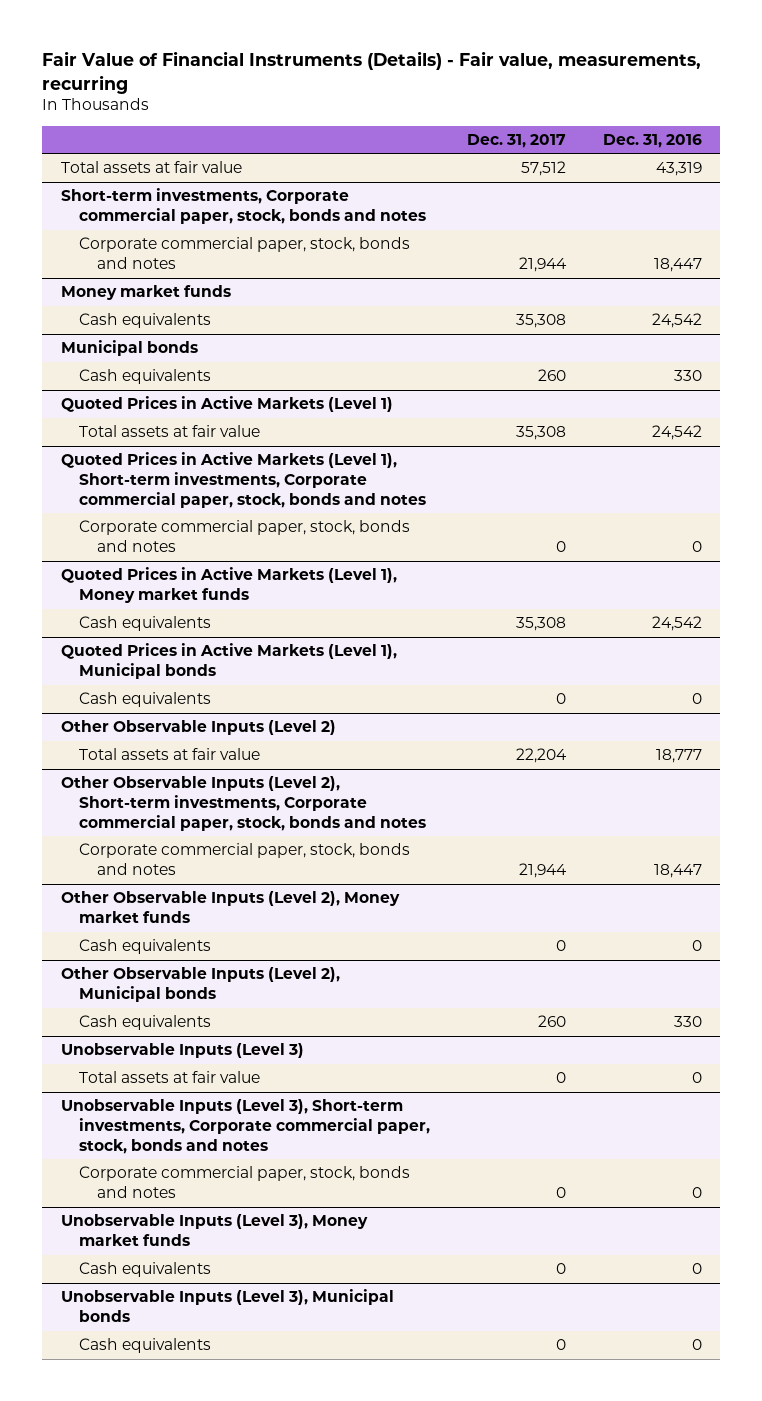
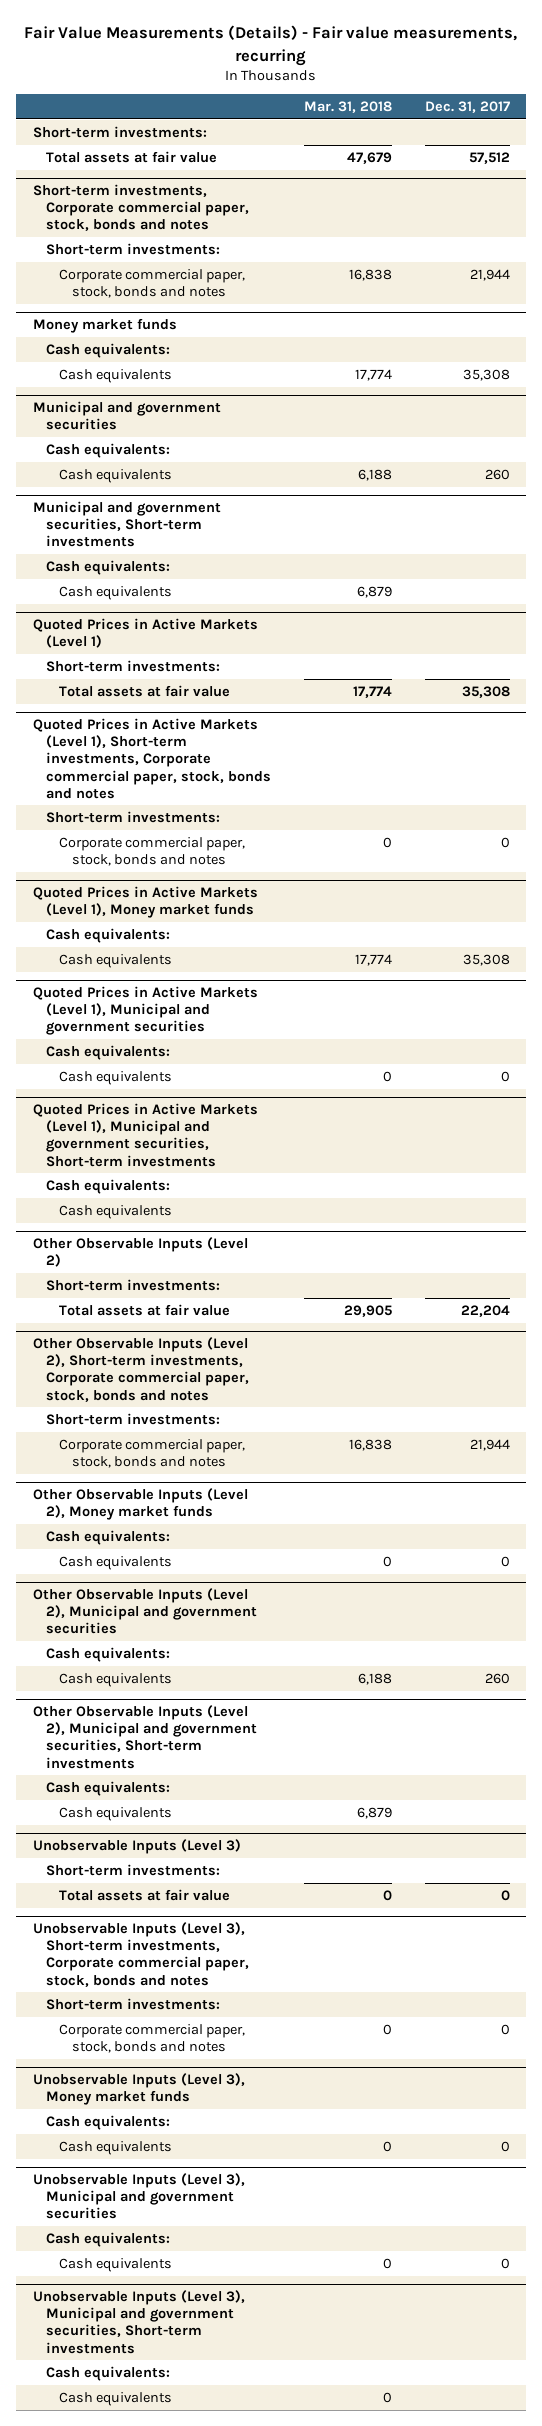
- Fair Value of Financial Instruments (Details) - Fair value, measurements, recurring
+ Fair Value Measurements (Details) - Fair value measurements, recurring
- | Dec. 31, 2017 | Dec. 31, 2016
+ | Mar. 31, 2018 | Dec. 31, 2017
+ Short-term investments:
@ Short-term investments, Corporate commercial paper, stock, bonds and notes
+ Short-term investments:
@ Money market funds
+ Cash equivalents:
- Municipal bonds
+ Municipal and government securities
+ Cash equivalents:
+ Municipal and government securities, Short-term investments
+ Cash equivalents:
+ Cash equivalents | 6,879 |
@ Quoted Prices in Active Markets (Level 1)
+ Short-term investments:
@ Quoted Prices in Active Markets (Level 1), Short-term investments, Corporate commercial paper, stock, bonds and notes
+ Short-term investments:
@ Quoted Prices in Active Markets (Level 1), Money market funds
+ Cash equivalents:
- Quoted Prices in Active Markets (Level 1), Municipal bonds
+ Quoted Prices in Active Markets (Level 1), Municipal and government securities
+ Cash equivalents:
+ Quoted Prices in Active Markets (Level 1), Municipal and government securities, Short-term investments
+ Cash equivalents:
+ Cash equivalents
@ Other Observable Inputs (Level 2)
+ Short-term investments:
@ Other Observable Inputs (Level 2), Short-term investments, Corporate commercial paper, stock, bonds and notes
+ Short-term investments:
@ Other Observable Inputs (Level 2), Money market funds
+ Cash equivalents:
- Other Observable Inputs (Level 2), Municipal bonds
+ Other Observable Inputs (Level 2), Municipal and government securities
+ Cash equivalents:
+ Other Observable Inputs (Level 2), Municipal and government securities, Short-term investments
+ Cash equivalents:
+ Cash equivalents | 6,879 |
@ Unobservable Inputs (Level 3)
+ Short-term investments:
@ Unobservable Inputs (Level 3), Short-term investments, Corporate commercial paper, stock, bonds and notes
+ Short-term investments:
@ Unobservable Inputs (Level 3), Money market funds
+ Cash equivalents:
- Unobservable Inputs (Level 3), Municipal bonds
+ Unobservable Inputs (Level 3), Municipal and government securities
+ Cash equivalents:
+ Unobservable Inputs (Level 3), Municipal and government securities, Short-term investments
+ Cash equivalents:
+ Cash equivalents | 0 |

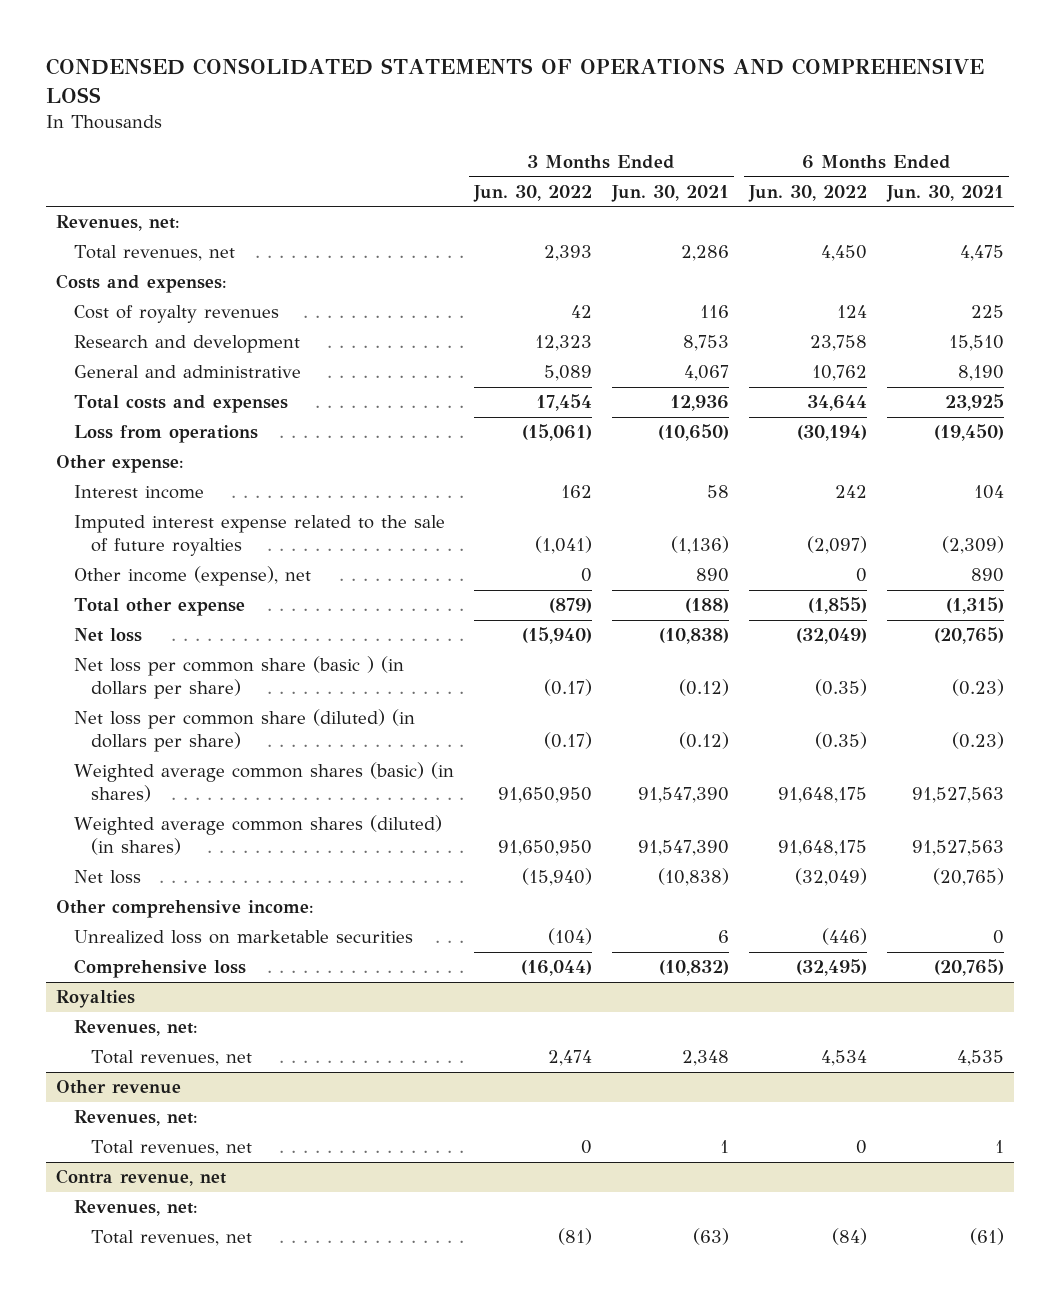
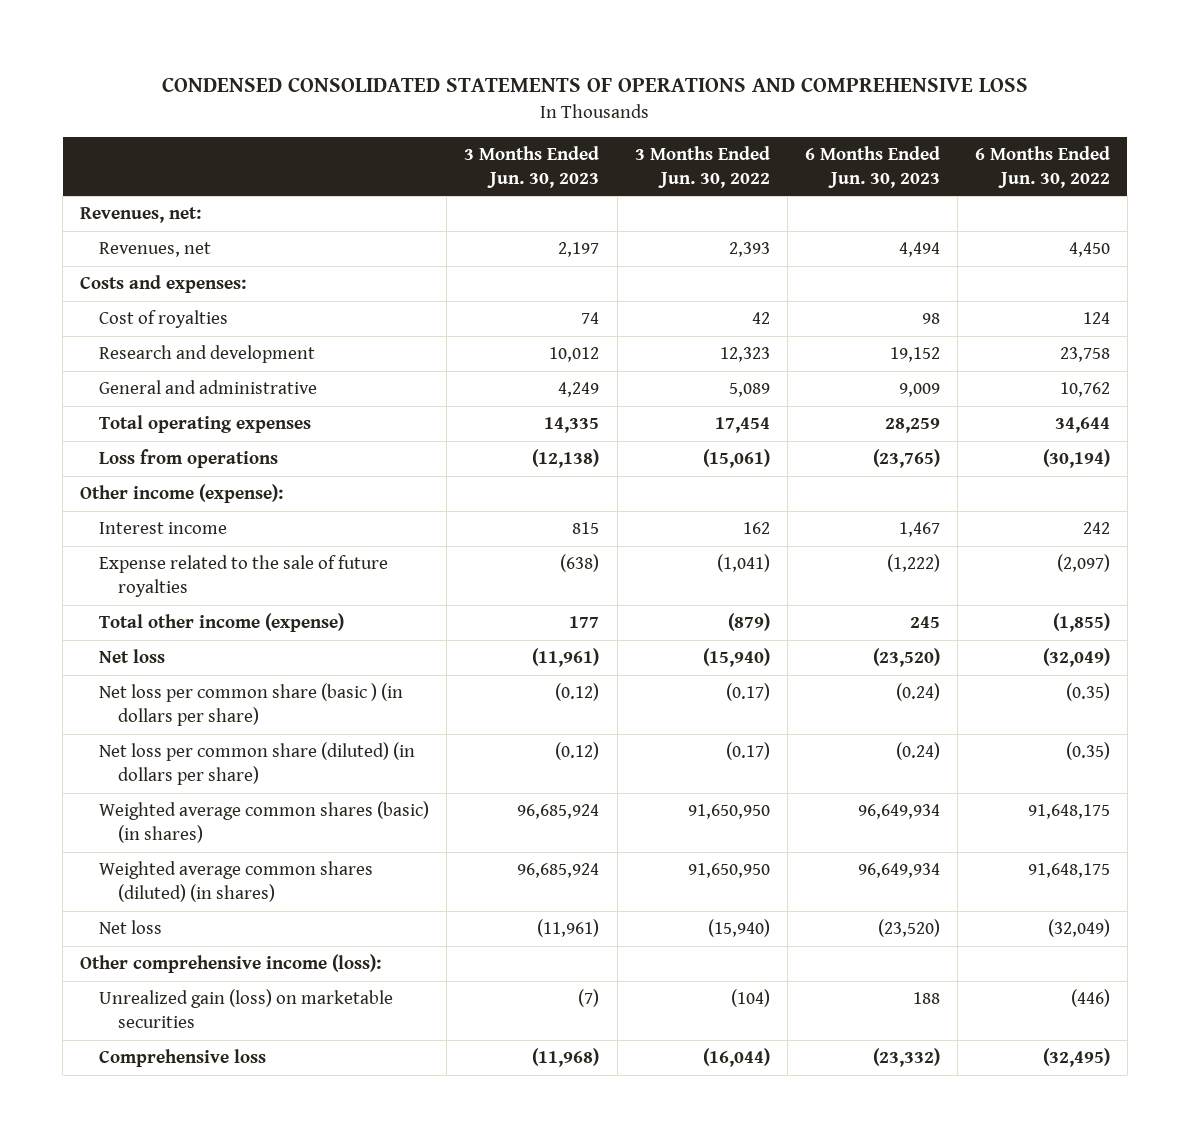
- | 3 Months Ended Jun. 30, 2022 | 3 Months Ended Jun. 30, 2021 | 6 Months Ended Jun. 30, 2022 | 6 Months Ended Jun. 30, 2021
+ | 3 Months Ended Jun. 30, 2023 | 3 Months Ended Jun. 30, 2022 | 6 Months Ended Jun. 30, 2023 | 6 Months Ended Jun. 30, 2022
- Total revenues, net | 2,393 | 2,286 | 4,450 | 4,475
+ Revenues, net | 2,197 | 2,393 | 4,494 | 4,450
- Cost of royalty revenues | 42 | 116 | 124 | 225
+ Cost of royalties | 74 | 42 | 98 | 124
- Total costs and expenses | 17,454 | 12,936 | 34,644 | 23,925
+ Total operating expenses | 14,335 | 17,454 | 28,259 | 34,644
- Other expense:
+ Other income (expense):
- Imputed interest expense related to the sale of future royalties | (1,041) | (1,136) | (2,097) | (2,309)
- Other income (expense), net | 0 | 890 | 0 | 890
- Total other expense | (879) | (188) | (1,855) | (1,315)
+ Expense related to the sale of future royalties | (638) | (1,041) | (1,222) | (2,097)
+ Total other income (expense) | 177 | (879) | 245 | (1,855)
- Other comprehensive income:
- Unrealized loss on marketable securities | (104) | 6 | (446) | 0
+ Other comprehensive income (loss):
+ Unrealized gain (loss) on marketable securities | (7) | (104) | 188 | (446)
- Royalties
- Revenues, net:
- Total revenues, net | 2,474 | 2,348 | 4,534 | 4,535
- Other revenue
- Revenues, net:
- Total revenues, net | 0 | 1 | 0 | 1
- Contra revenue, net
- Revenues, net:
- Total revenues, net | (81) | (63) | (84) | (61)

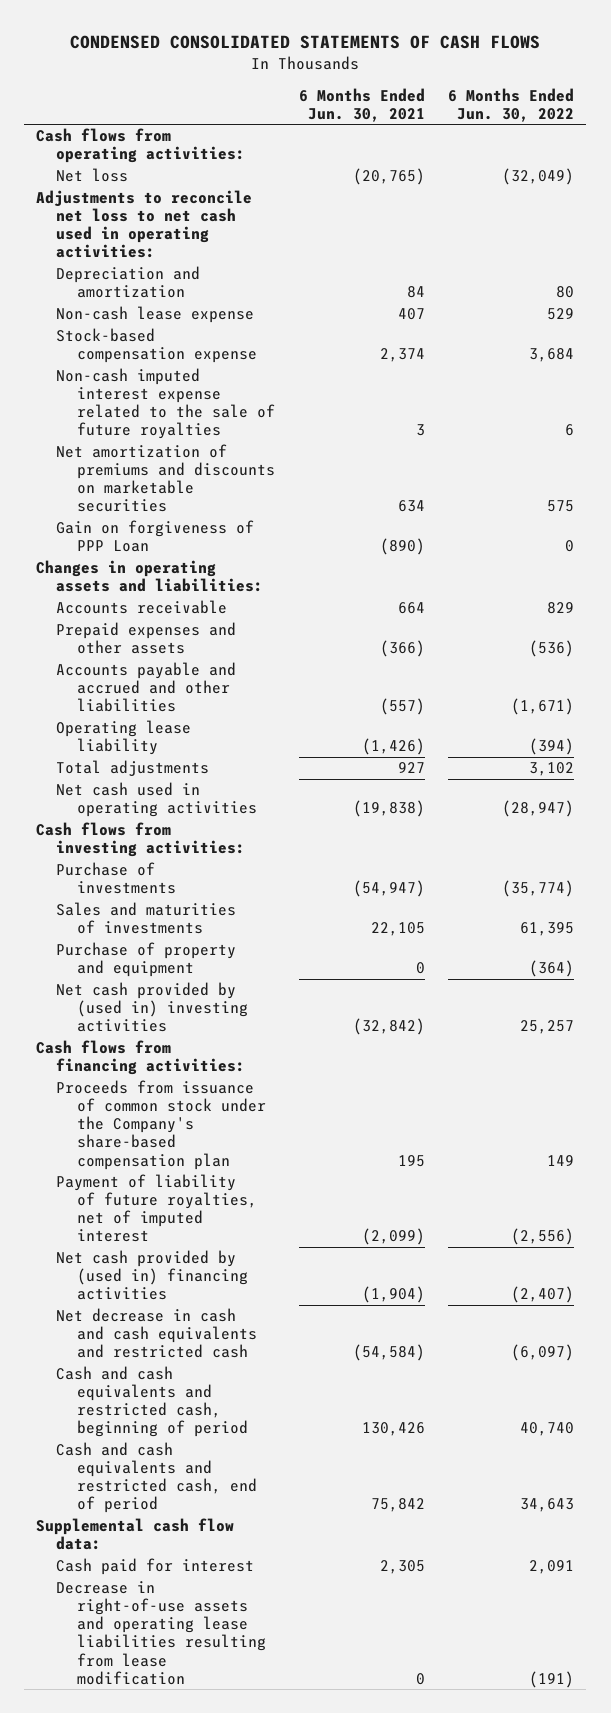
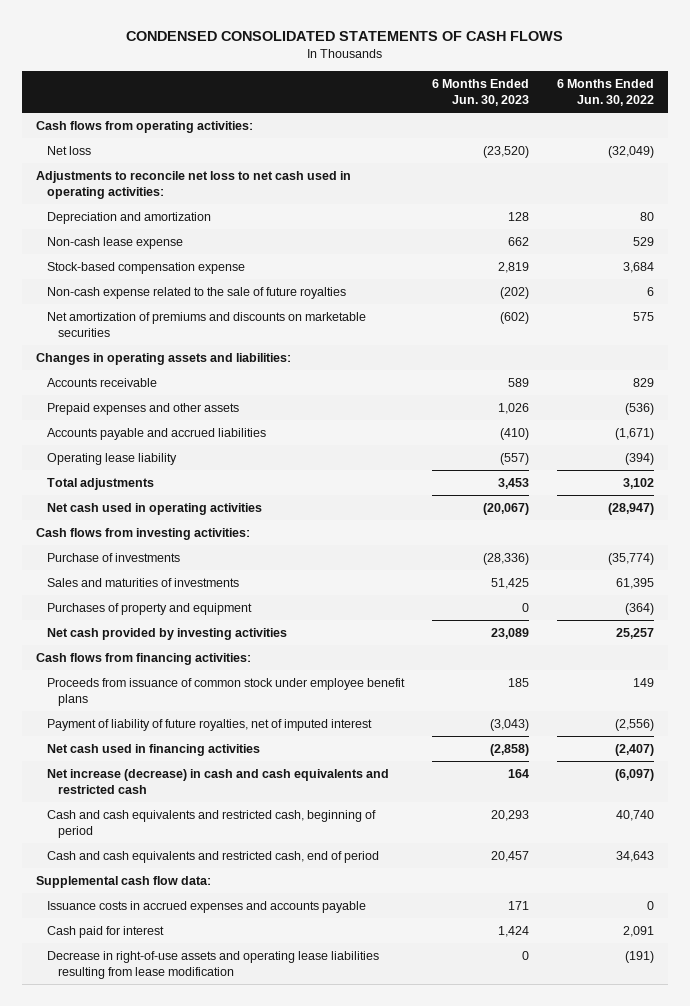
- | 6 Months Ended Jun. 30, 2021 | 6 Months Ended Jun. 30, 2022
+ | 6 Months Ended Jun. 30, 2023 | 6 Months Ended Jun. 30, 2022
- Non-cash imputed interest expense related to the sale of future royalties | 3 | 6
+ Non-cash expense related to the sale of future royalties | (202) | 6
- Gain on forgiveness of PPP Loan | (890) | 0
- Accounts payable and accrued and other liabilities | (557) | (1,671)
+ Accounts payable and accrued liabilities | (410) | (1,671)
- Purchase of property and equipment | 0 | (364)
- Net cash provided by (used in) investing activities | (32,842) | 25,257
+ Purchases of property and equipment | 0 | (364)
+ Net cash provided by investing activities | 23,089 | 25,257
- Proceeds from issuance of common stock under the Company's share-based compensation plan | 195 | 149
+ Proceeds from issuance of common stock under employee benefit plans | 185 | 149
- Net cash provided by (used in) financing activities | (1,904) | (2,407)
- Net decrease in cash and cash equivalents and restricted cash | (54,584) | (6,097)
+ Net cash used in financing activities | (2,858) | (2,407)
+ Net increase (decrease) in cash and cash equivalents and restricted cash | 164 | (6,097)
+ Issuance costs in accrued expenses and accounts payable | 171 | 0

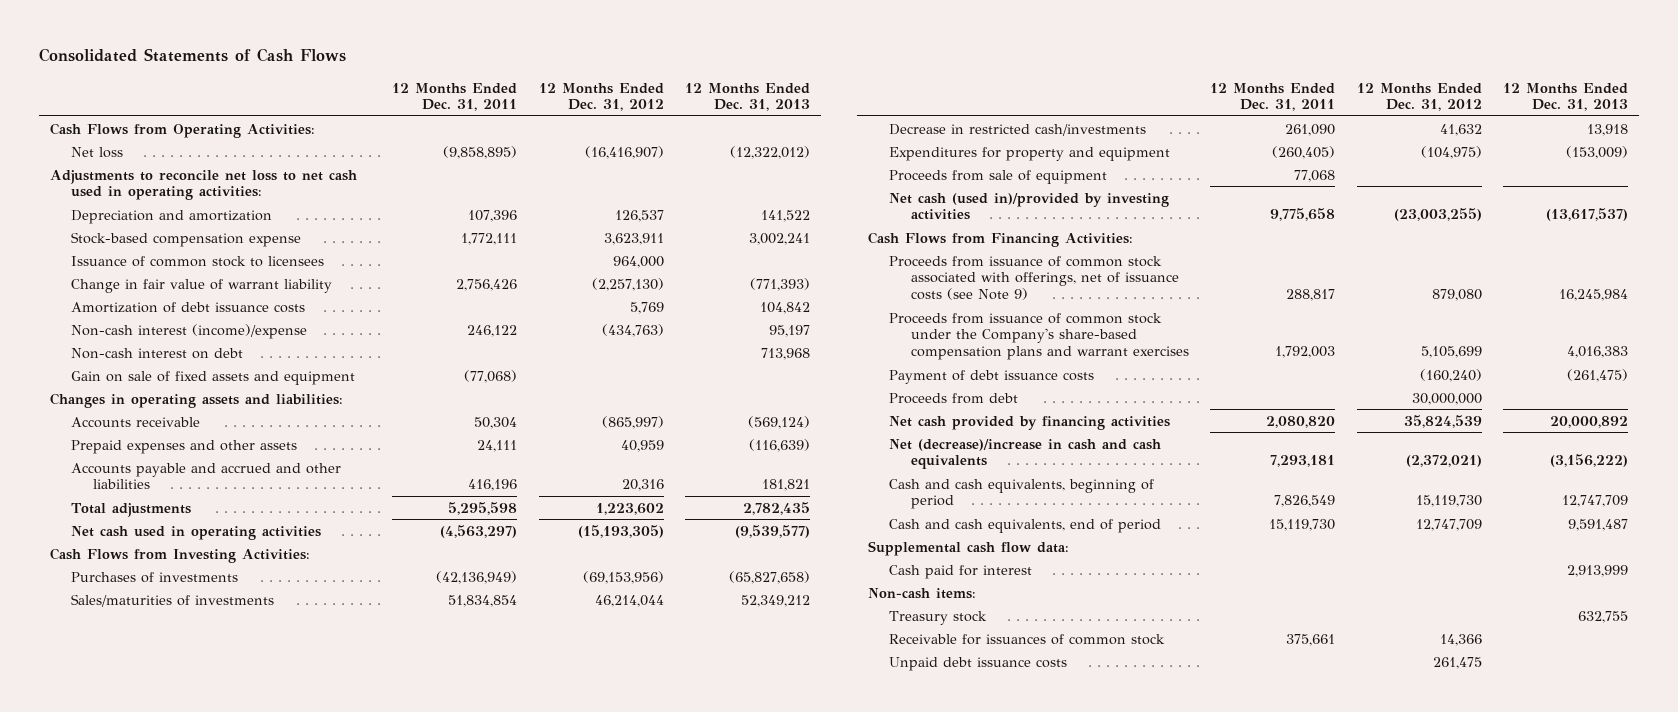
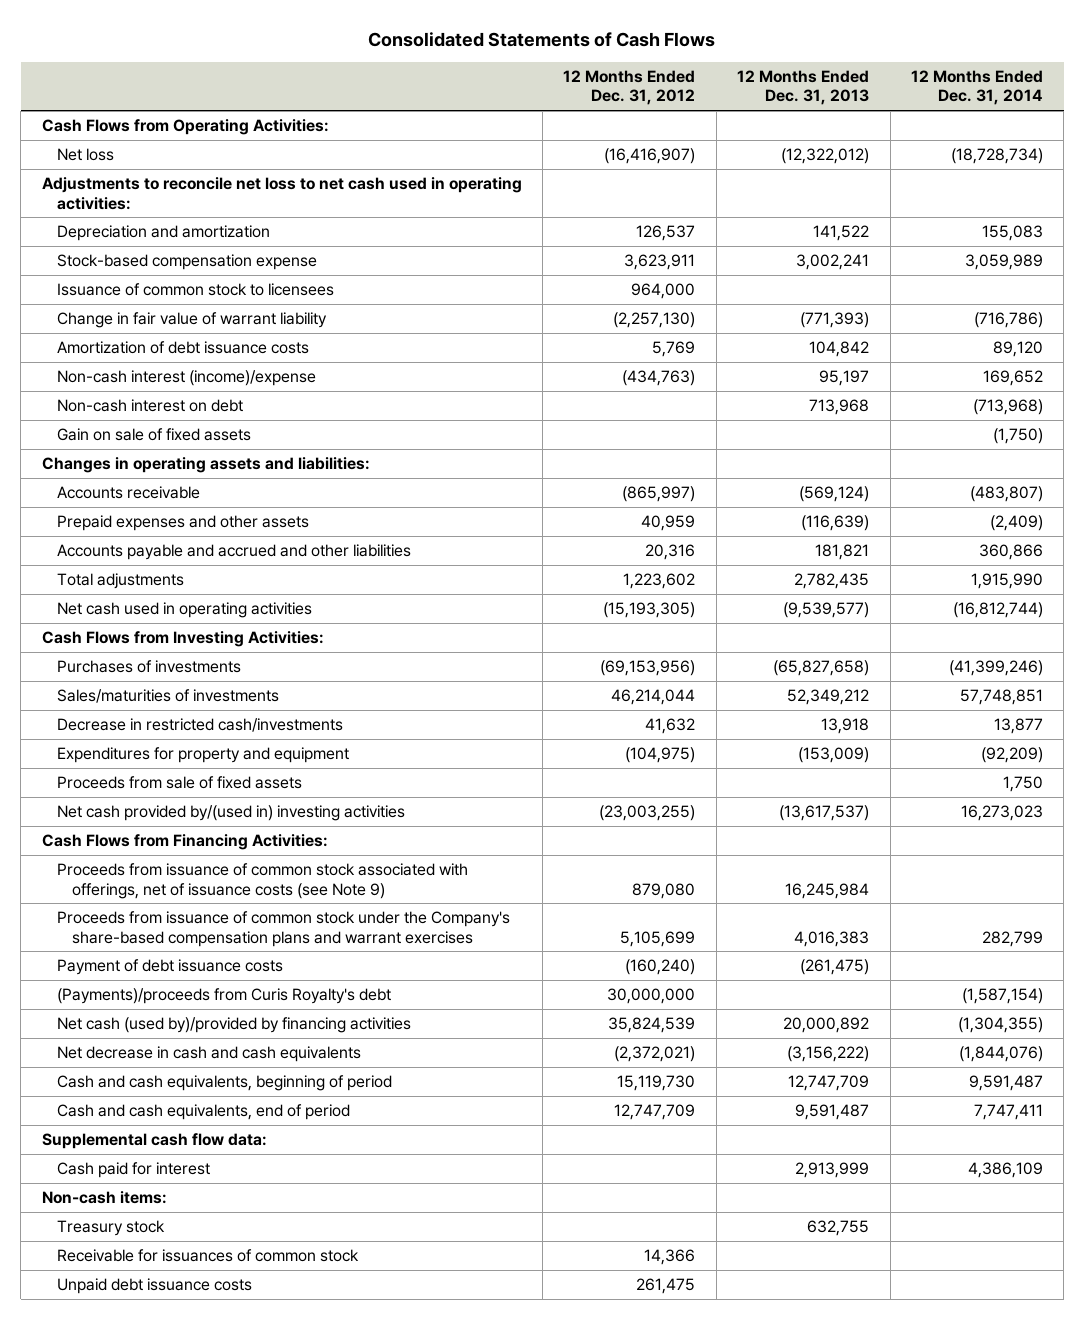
- | 12 Months Ended Dec. 31, 2011 | 12 Months Ended Dec. 31, 2012 | 12 Months Ended Dec. 31, 2013
+ | 12 Months Ended Dec. 31, 2012 | 12 Months Ended Dec. 31, 2013 | 12 Months Ended Dec. 31, 2014
- Gain on sale of fixed assets and equipment | (77,068) | |
+ Gain on sale of fixed assets | | | (1,750)
- Proceeds from sale of equipment | 77,068 | |
- Net cash (used in)/provided by investing activities | 9,775,658 | (23,003,255) | (13,617,537)
+ Proceeds from sale of fixed assets | | | 1,750
+ Net cash provided by/(used in) investing activities | (23,003,255) | (13,617,537) | 16,273,023
- Proceeds from debt | | 30,000,000 |
- Net cash provided by financing activities | 2,080,820 | 35,824,539 | 20,000,892
- Net (decrease)/increase in cash and cash equivalents | 7,293,181 | (2,372,021) | (3,156,222)
+ (Payments)/proceeds from Curis Royalty's debt | 30,000,000 | | (1,587,154)
+ Net cash (used by)/provided by financing activities | 35,824,539 | 20,000,892 | (1,304,355)
+ Net decrease in cash and cash equivalents | (2,372,021) | (3,156,222) | (1,844,076)

